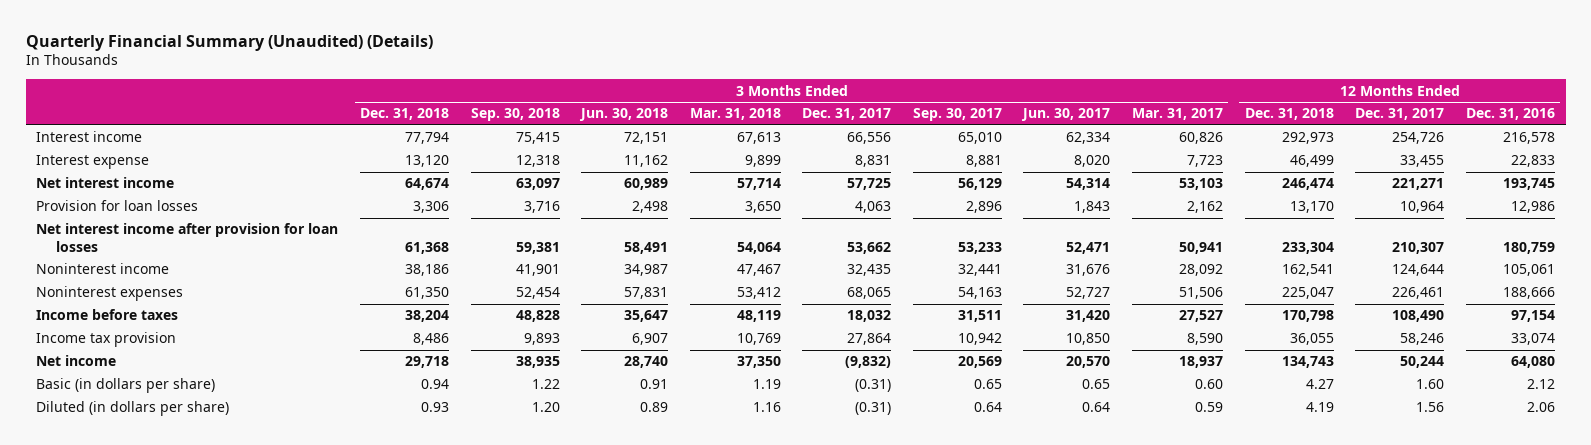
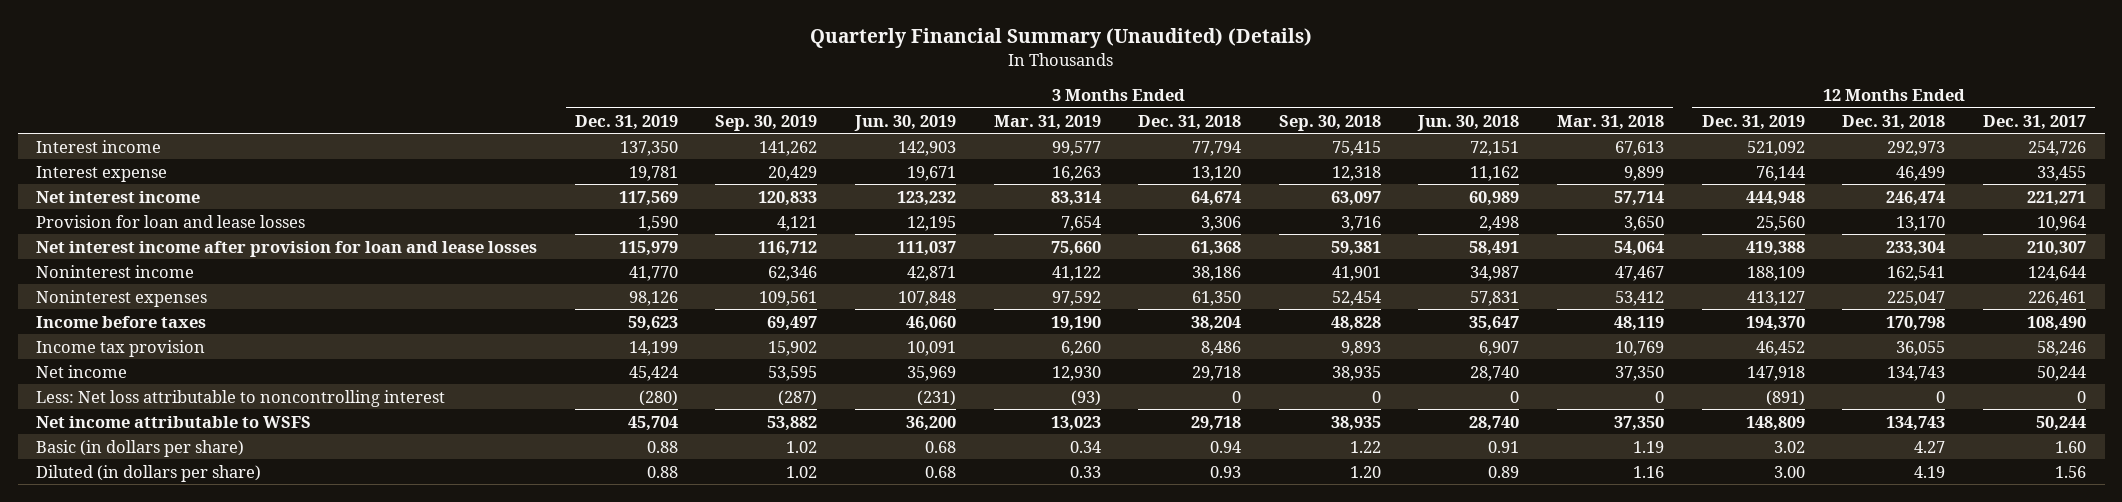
- | 3 Months Ended Dec. 31, 2018 | 3 Months Ended Sep. 30, 2018 | 3 Months Ended Jun. 30, 2018 | 3 Months Ended Mar. 31, 2018 | 3 Months Ended Dec. 31, 2017 | 3 Months Ended Sep. 30, 2017 | 3 Months Ended Jun. 30, 2017 | 3 Months Ended Mar. 31, 2017 | 12 Months Ended Dec. 31, 2018 | 12 Months Ended Dec. 31, 2017 | 12 Months Ended Dec. 31, 2016
+ | 3 Months Ended Dec. 31, 2019 | 3 Months Ended Sep. 30, 2019 | 3 Months Ended Jun. 30, 2019 | 3 Months Ended Mar. 31, 2019 | 3 Months Ended Dec. 31, 2018 | 3 Months Ended Sep. 30, 2018 | 3 Months Ended Jun. 30, 2018 | 3 Months Ended Mar. 31, 2018 | 12 Months Ended Dec. 31, 2019 | 12 Months Ended Dec. 31, 2018 | 12 Months Ended Dec. 31, 2017
- Provision for loan losses | 3,306 | 3,716 | 2,498 | 3,650 | 4,063 | 2,896 | 1,843 | 2,162 | 13,170 | 10,964 | 12,986
- Net interest income after provision for loan losses | 61,368 | 59,381 | 58,491 | 54,064 | 53,662 | 53,233 | 52,471 | 50,941 | 233,304 | 210,307 | 180,759
+ Provision for loan and lease losses | 1,590 | 4,121 | 12,195 | 7,654 | 3,306 | 3,716 | 2,498 | 3,650 | 25,560 | 13,170 | 10,964
+ Net interest income after provision for loan and lease losses | 115,979 | 116,712 | 111,037 | 75,660 | 61,368 | 59,381 | 58,491 | 54,064 | 419,388 | 233,304 | 210,307
+ Less: Net loss attributable to noncontrolling interest | (280) | (287) | (231) | (93) | 0 | 0 | 0 | 0 | (891) | 0 | 0
+ Net income attributable to WSFS | 45,704 | 53,882 | 36,200 | 13,023 | 29,718 | 38,935 | 28,740 | 37,350 | 148,809 | 134,743 | 50,244

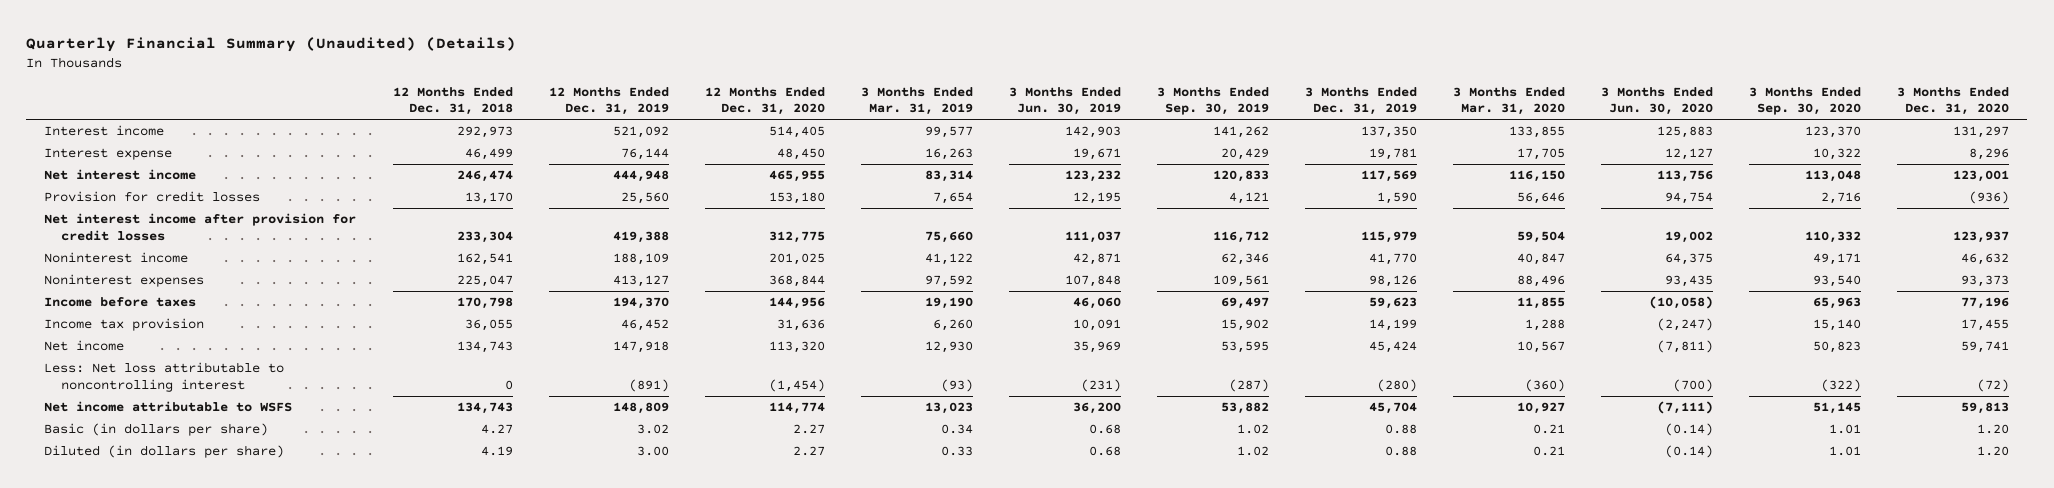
- | 3 Months Ended Dec. 31, 2019 | 3 Months Ended Sep. 30, 2019 | 3 Months Ended Jun. 30, 2019 | 3 Months Ended Mar. 31, 2019 | 3 Months Ended Dec. 31, 2018 | 3 Months Ended Sep. 30, 2018 | 3 Months Ended Jun. 30, 2018 | 3 Months Ended Mar. 31, 2018 | 12 Months Ended Dec. 31, 2019 | 12 Months Ended Dec. 31, 2018 | 12 Months Ended Dec. 31, 2017
+ | 12 Months Ended Dec. 31, 2018 | 12 Months Ended Dec. 31, 2019 | 12 Months Ended Dec. 31, 2020 | 3 Months Ended Mar. 31, 2019 | 3 Months Ended Jun. 30, 2019 | 3 Months Ended Sep. 30, 2019 | 3 Months Ended Dec. 31, 2019 | 3 Months Ended Mar. 31, 2020 | 3 Months Ended Jun. 30, 2020 | 3 Months Ended Sep. 30, 2020 | 3 Months Ended Dec. 31, 2020
- Provision for loan and lease losses | 1,590 | 4,121 | 12,195 | 7,654 | 3,306 | 3,716 | 2,498 | 3,650 | 25,560 | 13,170 | 10,964
- Net interest income after provision for loan and lease losses | 115,979 | 116,712 | 111,037 | 75,660 | 61,368 | 59,381 | 58,491 | 54,064 | 419,388 | 233,304 | 210,307
+ Provision for credit losses | 13,170 | 25,560 | 153,180 | 7,654 | 12,195 | 4,121 | 1,590 | 56,646 | 94,754 | 2,716 | (936)
+ Net interest income after provision for credit losses | 233,304 | 419,388 | 312,775 | 75,660 | 111,037 | 116,712 | 115,979 | 59,504 | 19,002 | 110,332 | 123,937

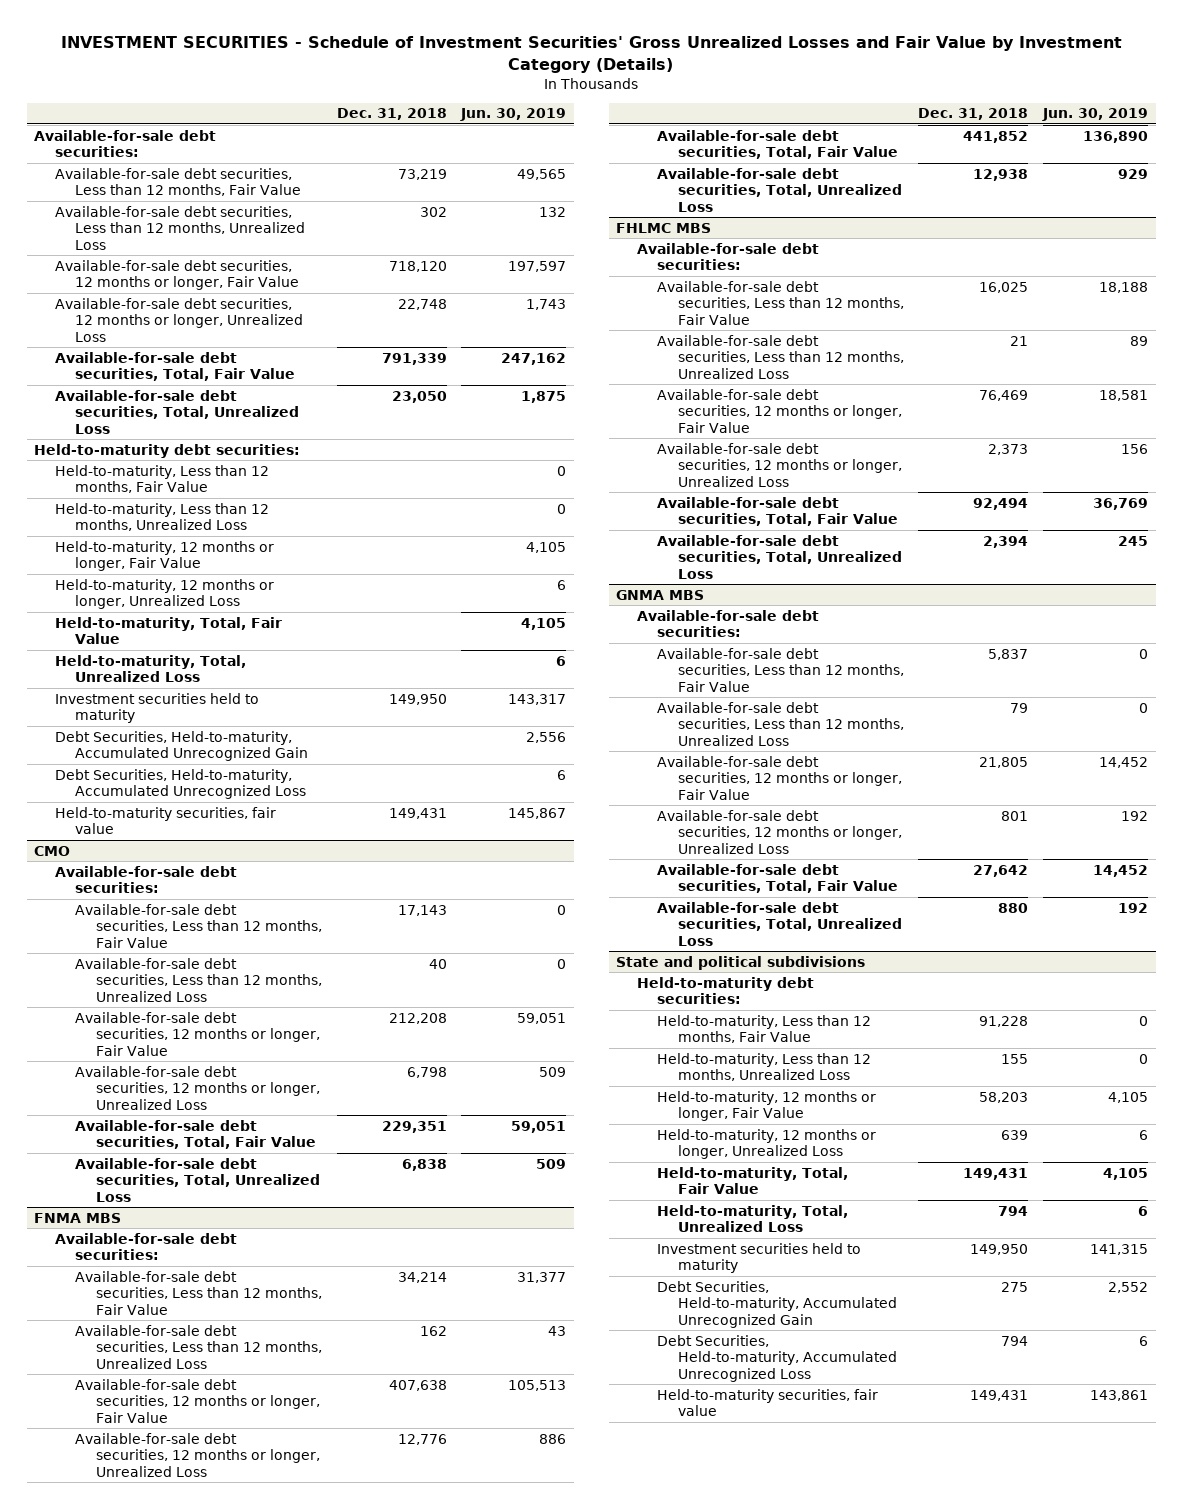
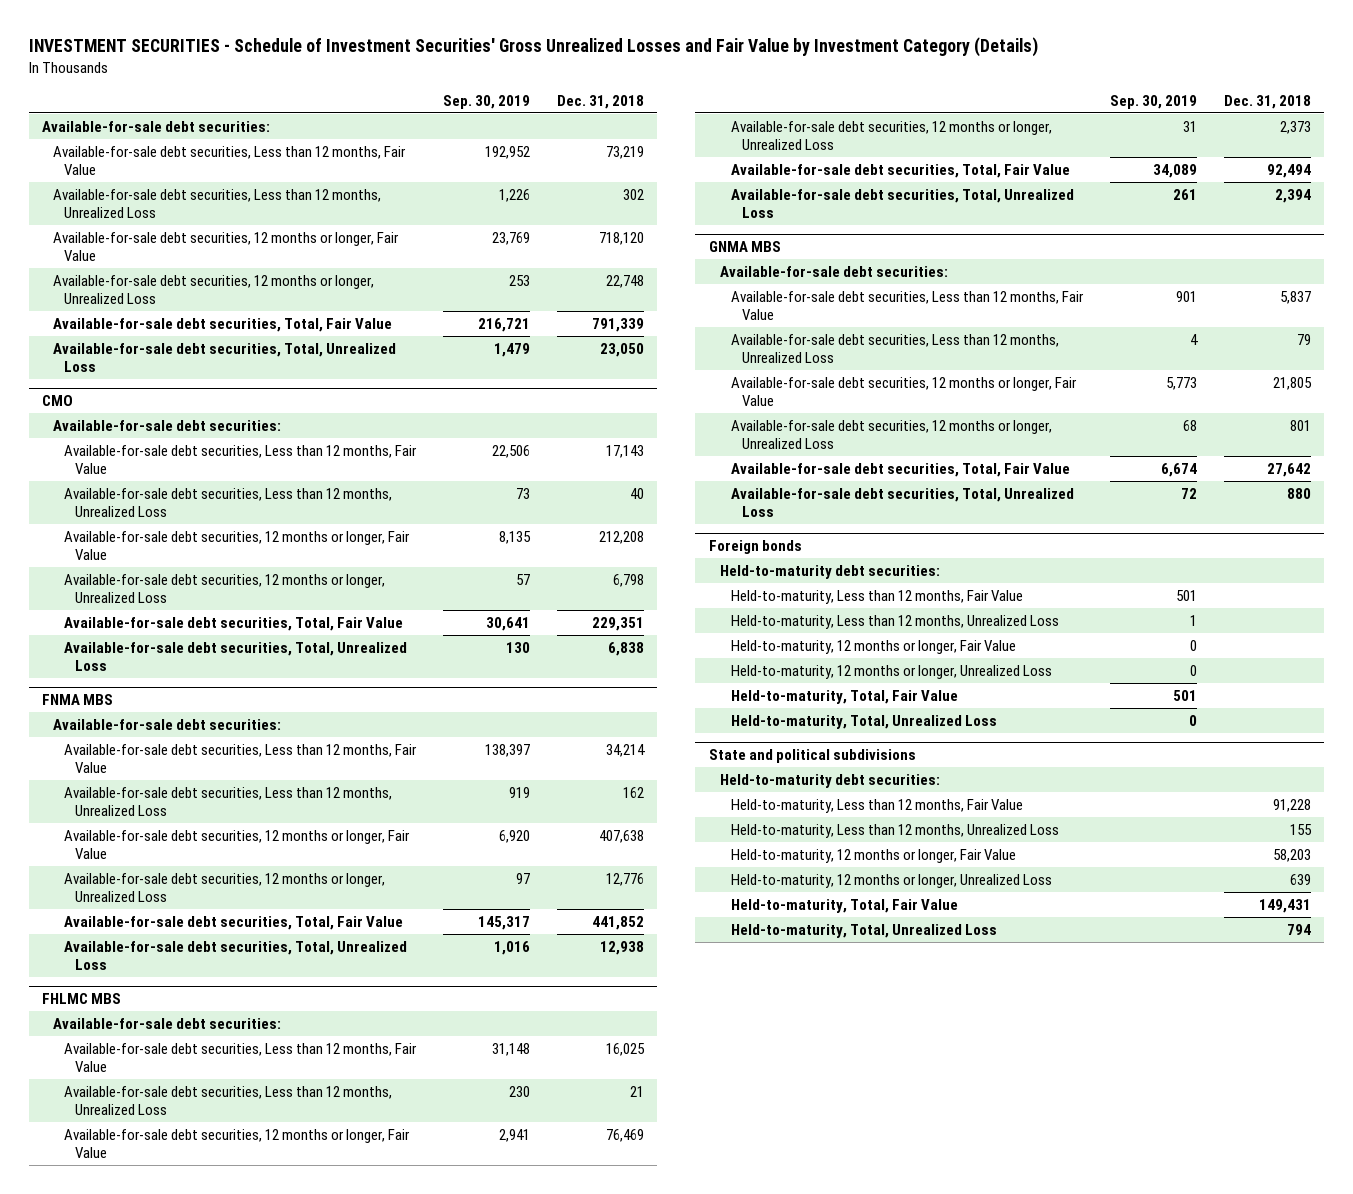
- | Dec. 31, 2018 | Jun. 30, 2019
+ | Sep. 30, 2019 | Dec. 31, 2018
- Held-to-maturity debt securities:
- Held-to-maturity, Less than 12 months, Fair Value | | 0
- Held-to-maturity, Less than 12 months, Unrealized Loss | | 0
- Held-to-maturity, 12 months or longer, Fair Value | | 4,105
- Held-to-maturity, 12 months or longer, Unrealized Loss | | 6
- Held-to-maturity, Total, Fair Value | | 4,105
- Held-to-maturity, Total, Unrealized Loss | | 6
- Investment securities held to maturity | 149,950 | 143,317
- Debt Securities, Held-to-maturity, Accumulated Unrecognized Gain | | 2,556
- Debt Securities, Held-to-maturity, Accumulated Unrecognized Loss | | 6
- Held-to-maturity securities, fair value | 149,431 | 145,867
+ Foreign bonds
+ Held-to-maturity debt securities:
+ Held-to-maturity, Less than 12 months, Fair Value | 501 |
+ Held-to-maturity, Less than 12 months, Unrealized Loss | 1 |
+ Held-to-maturity, 12 months or longer, Fair Value | 0 |
+ Held-to-maturity, 12 months or longer, Unrealized Loss | 0 |
+ Held-to-maturity, Total, Fair Value | 501 |
+ Held-to-maturity, Total, Unrealized Loss | 0 |
@ State and political subdivisions
- Investment securities held to maturity | 149,950 | 141,315
- Debt Securities, Held-to-maturity, Accumulated Unrecognized Gain | 275 | 2,552
- Debt Securities, Held-to-maturity, Accumulated Unrecognized Loss | 794 | 6
- Held-to-maturity securities, fair value | 149,431 | 143,861

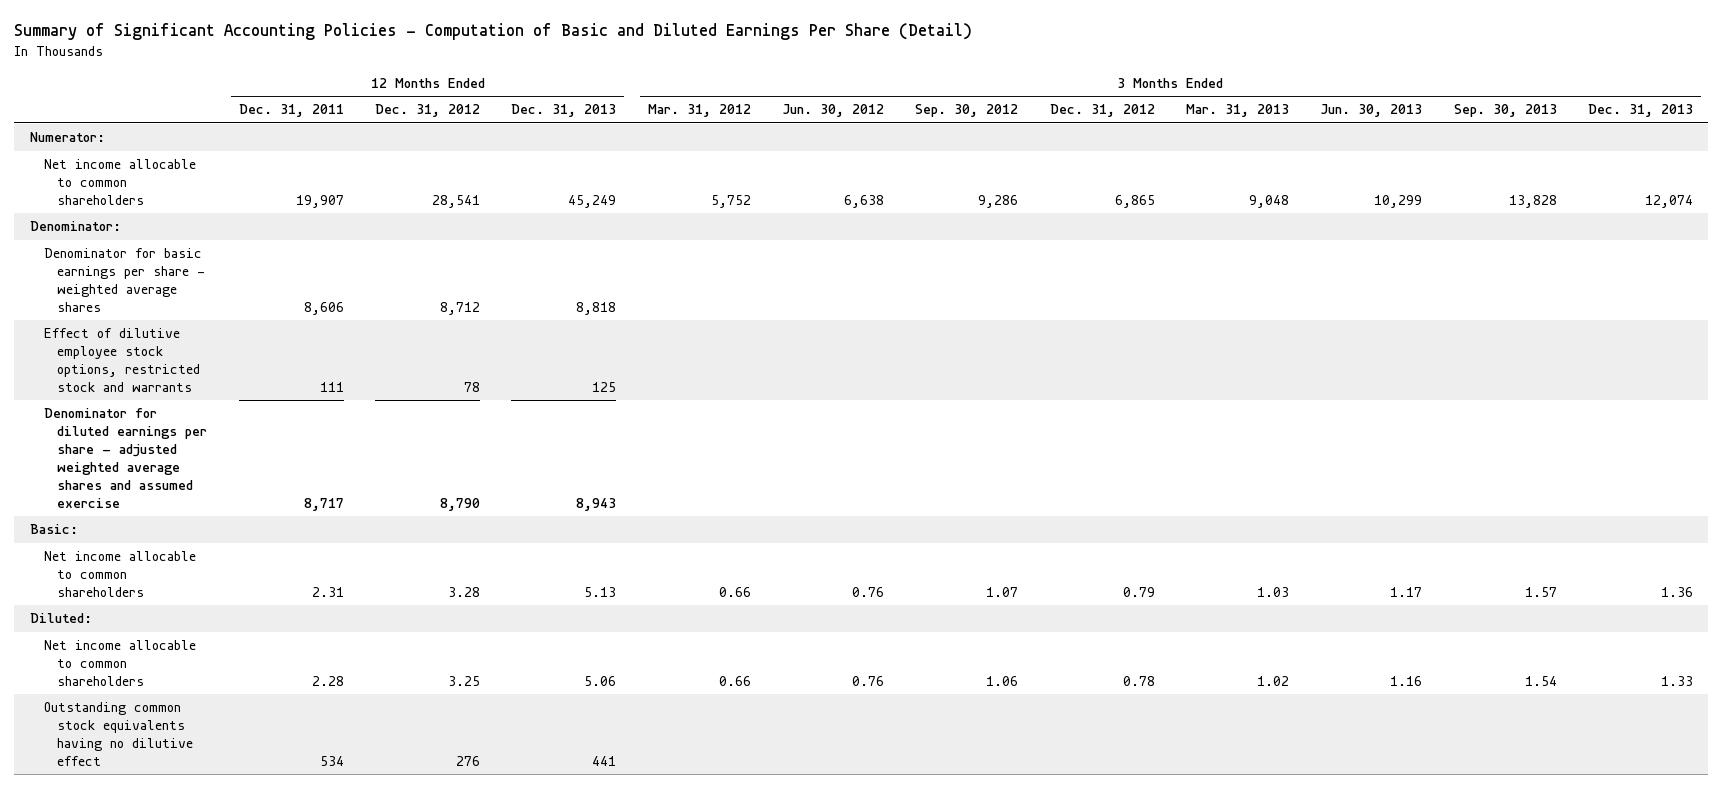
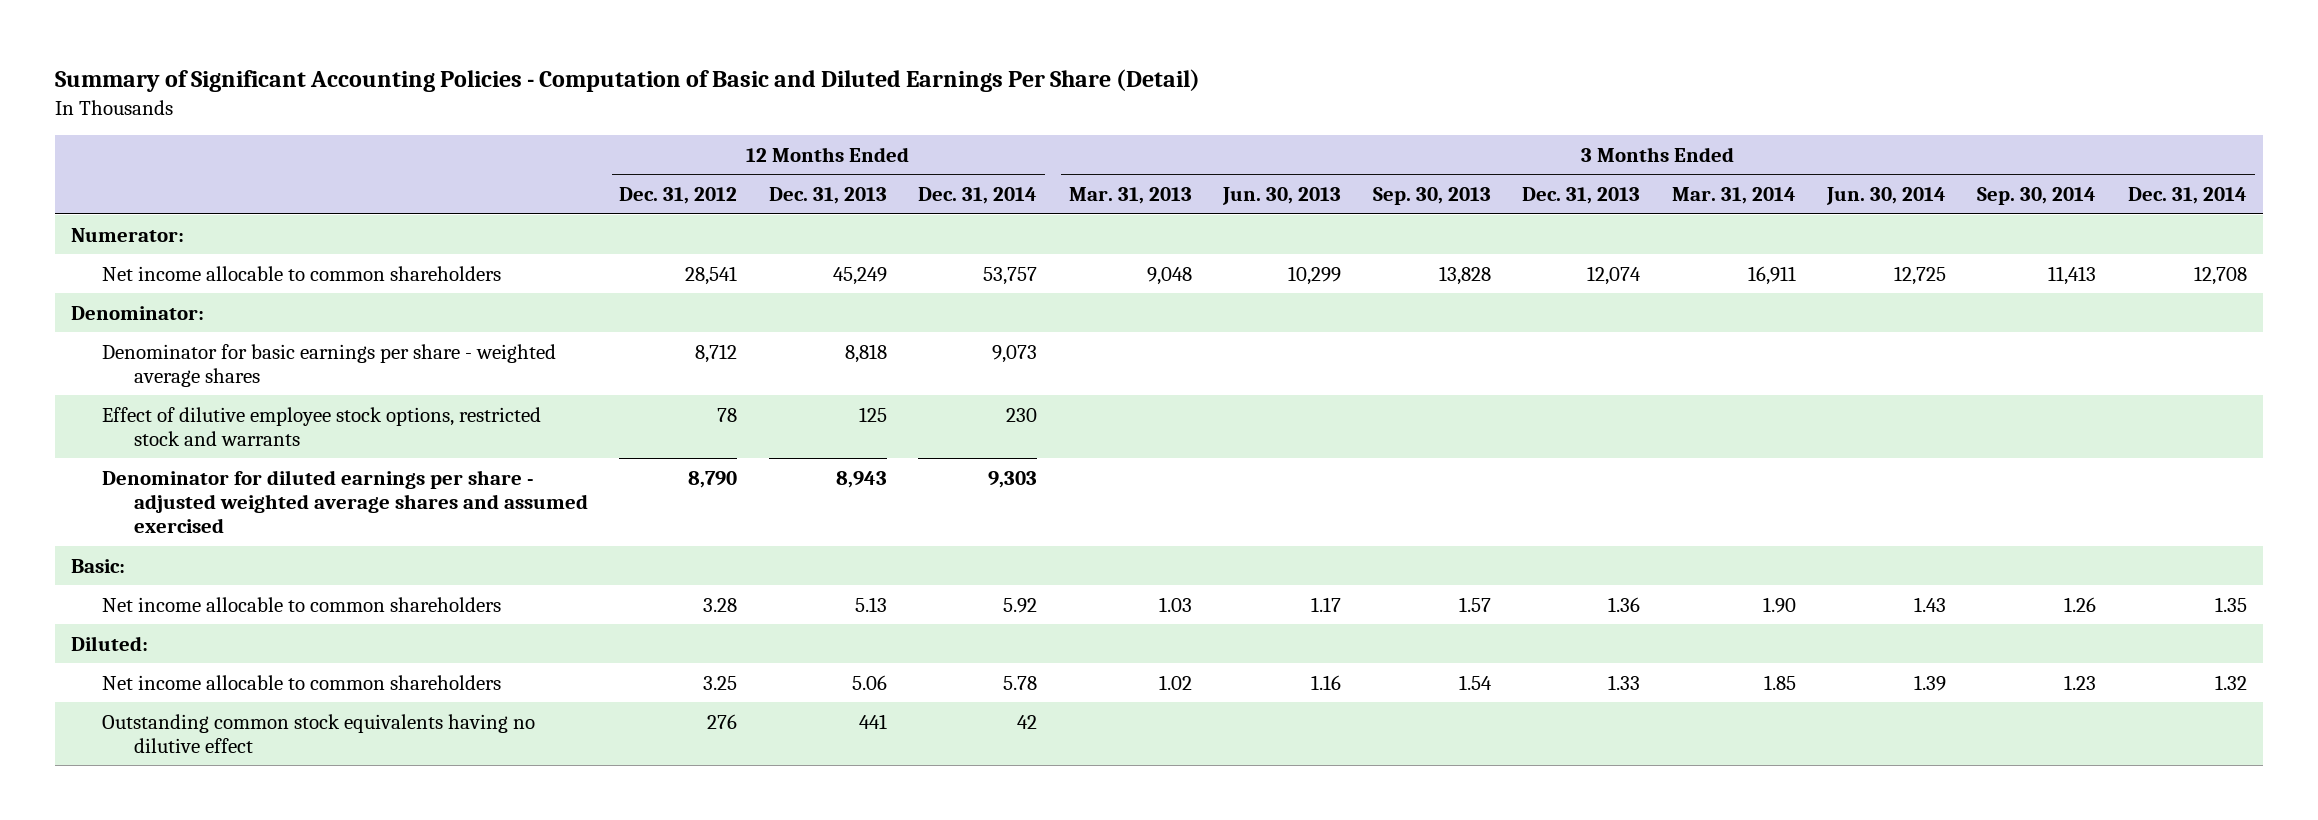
- | 12 Months Ended Dec. 31, 2011 | 12 Months Ended Dec. 31, 2012 | 12 Months Ended Dec. 31, 2013 | 3 Months Ended Mar. 31, 2012 | 3 Months Ended Jun. 30, 2012 | 3 Months Ended Sep. 30, 2012 | 3 Months Ended Dec. 31, 2012 | 3 Months Ended Mar. 31, 2013 | 3 Months Ended Jun. 30, 2013 | 3 Months Ended Sep. 30, 2013 | 3 Months Ended Dec. 31, 2013
+ | 12 Months Ended Dec. 31, 2012 | 12 Months Ended Dec. 31, 2013 | 12 Months Ended Dec. 31, 2014 | 3 Months Ended Mar. 31, 2013 | 3 Months Ended Jun. 30, 2013 | 3 Months Ended Sep. 30, 2013 | 3 Months Ended Dec. 31, 2013 | 3 Months Ended Mar. 31, 2014 | 3 Months Ended Jun. 30, 2014 | 3 Months Ended Sep. 30, 2014 | 3 Months Ended Dec. 31, 2014
- Denominator for diluted earnings per share - adjusted weighted average shares and assumed exercise | 8,717 | 8,790 | 8,943 | | | | | | | |
+ Denominator for diluted earnings per share - adjusted weighted average shares and assumed exercised | 8,790 | 8,943 | 9,303 | | | | | | | |

